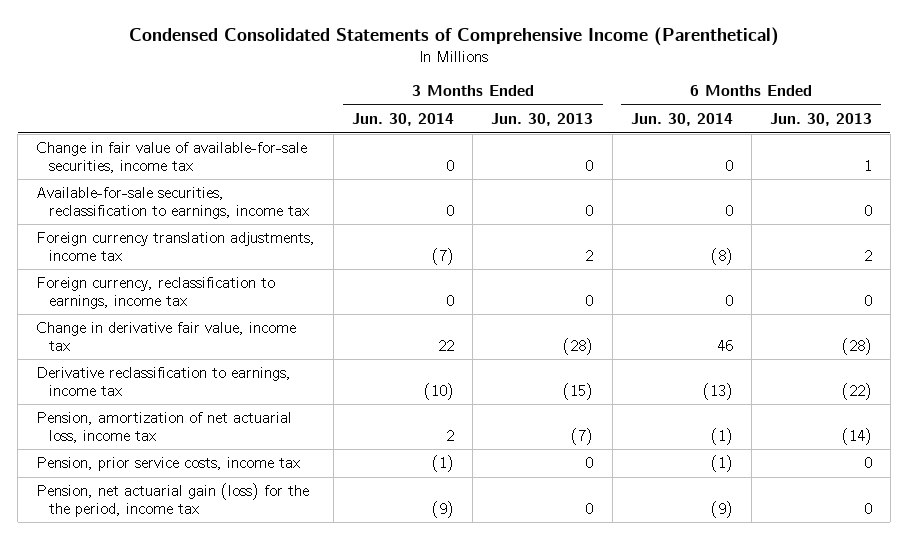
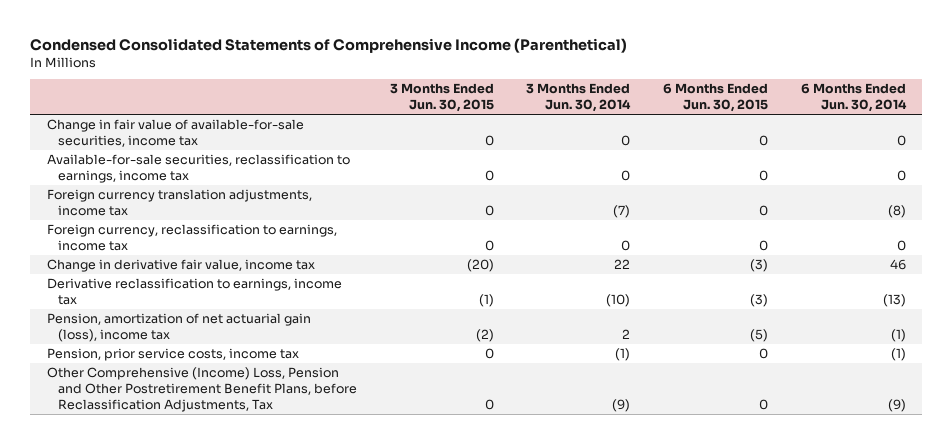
- | 3 Months Ended Jun. 30, 2014 | 3 Months Ended Jun. 30, 2013 | 6 Months Ended Jun. 30, 2014 | 6 Months Ended Jun. 30, 2013
+ | 3 Months Ended Jun. 30, 2015 | 3 Months Ended Jun. 30, 2014 | 6 Months Ended Jun. 30, 2015 | 6 Months Ended Jun. 30, 2014
- Pension, amortization of net actuarial loss, income tax | 2 | (7) | (1) | (14)
+ Pension, amortization of net actuarial gain (loss), income tax | (2) | 2 | (5) | (1)
- Pension, net actuarial gain (loss) for the the period, income tax | (9) | 0 | (9) | 0
+ Other Comprehensive (Income) Loss, Pension and Other Postretirement Benefit Plans, before Reclassification Adjustments, Tax | 0 | (9) | 0 | (9)

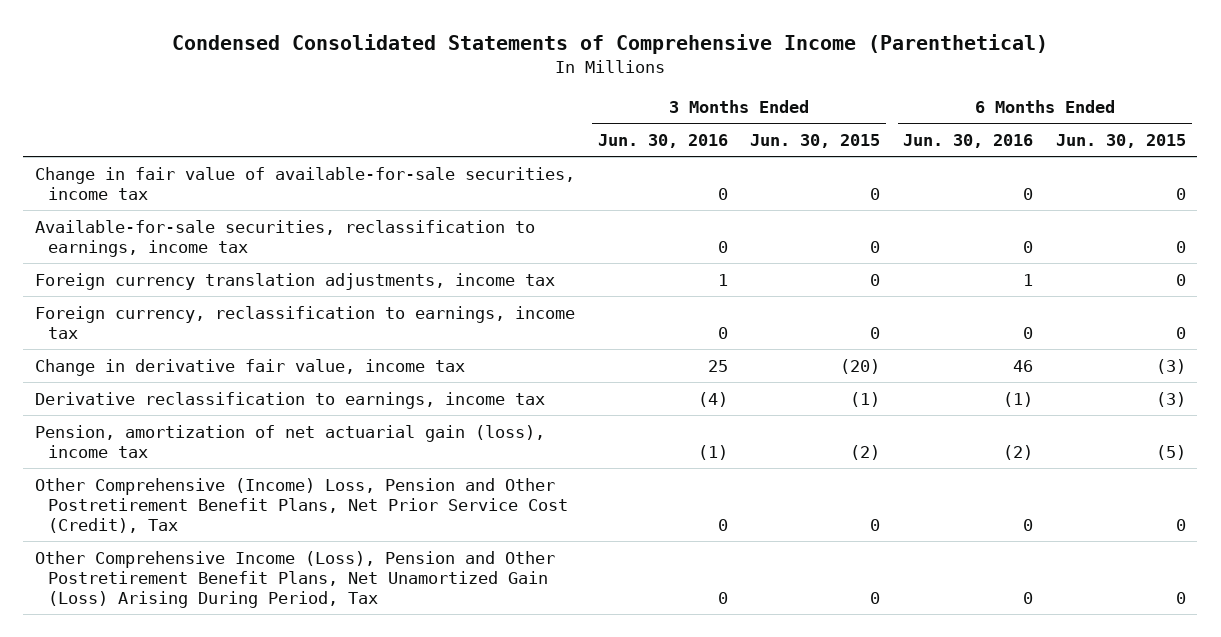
- | 3 Months Ended Jun. 30, 2015 | 3 Months Ended Jun. 30, 2014 | 6 Months Ended Jun. 30, 2015 | 6 Months Ended Jun. 30, 2014
+ | 3 Months Ended Jun. 30, 2016 | 3 Months Ended Jun. 30, 2015 | 6 Months Ended Jun. 30, 2016 | 6 Months Ended Jun. 30, 2015
- Pension, prior service costs, income tax | 0 | (1) | 0 | (1)
- Other Comprehensive (Income) Loss, Pension and Other Postretirement Benefit Plans, before Reclassification Adjustments, Tax | 0 | (9) | 0 | (9)
+ Other Comprehensive (Income) Loss, Pension and Other Postretirement Benefit Plans, Net Prior Service Cost (Credit), Tax | 0 | 0 | 0 | 0
+ Other Comprehensive Income (Loss), Pension and Other Postretirement Benefit Plans, Net Unamortized Gain (Loss) Arising During Period, Tax | 0 | 0 | 0 | 0

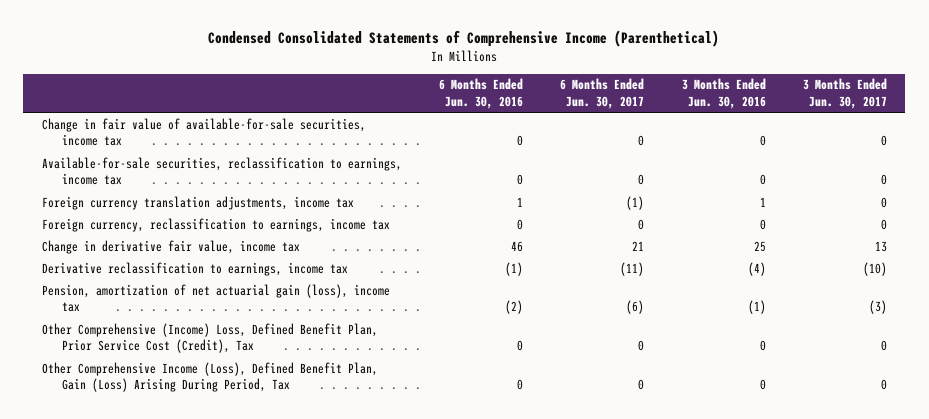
- | 3 Months Ended Jun. 30, 2016 | 3 Months Ended Jun. 30, 2015 | 6 Months Ended Jun. 30, 2016 | 6 Months Ended Jun. 30, 2015
+ | 6 Months Ended Jun. 30, 2016 | 6 Months Ended Jun. 30, 2017 | 3 Months Ended Jun. 30, 2016 | 3 Months Ended Jun. 30, 2017
- Other Comprehensive (Income) Loss, Pension and Other Postretirement Benefit Plans, Net Prior Service Cost (Credit), Tax | 0 | 0 | 0 | 0
- Other Comprehensive Income (Loss), Pension and Other Postretirement Benefit Plans, Net Unamortized Gain (Loss) Arising During Period, Tax | 0 | 0 | 0 | 0
+ Other Comprehensive (Income) Loss, Defined Benefit Plan, Prior Service Cost (Credit), Tax | 0 | 0 | 0 | 0
+ Other Comprehensive Income (Loss), Defined Benefit Plan, Gain (Loss) Arising During Period, Tax | 0 | 0 | 0 | 0

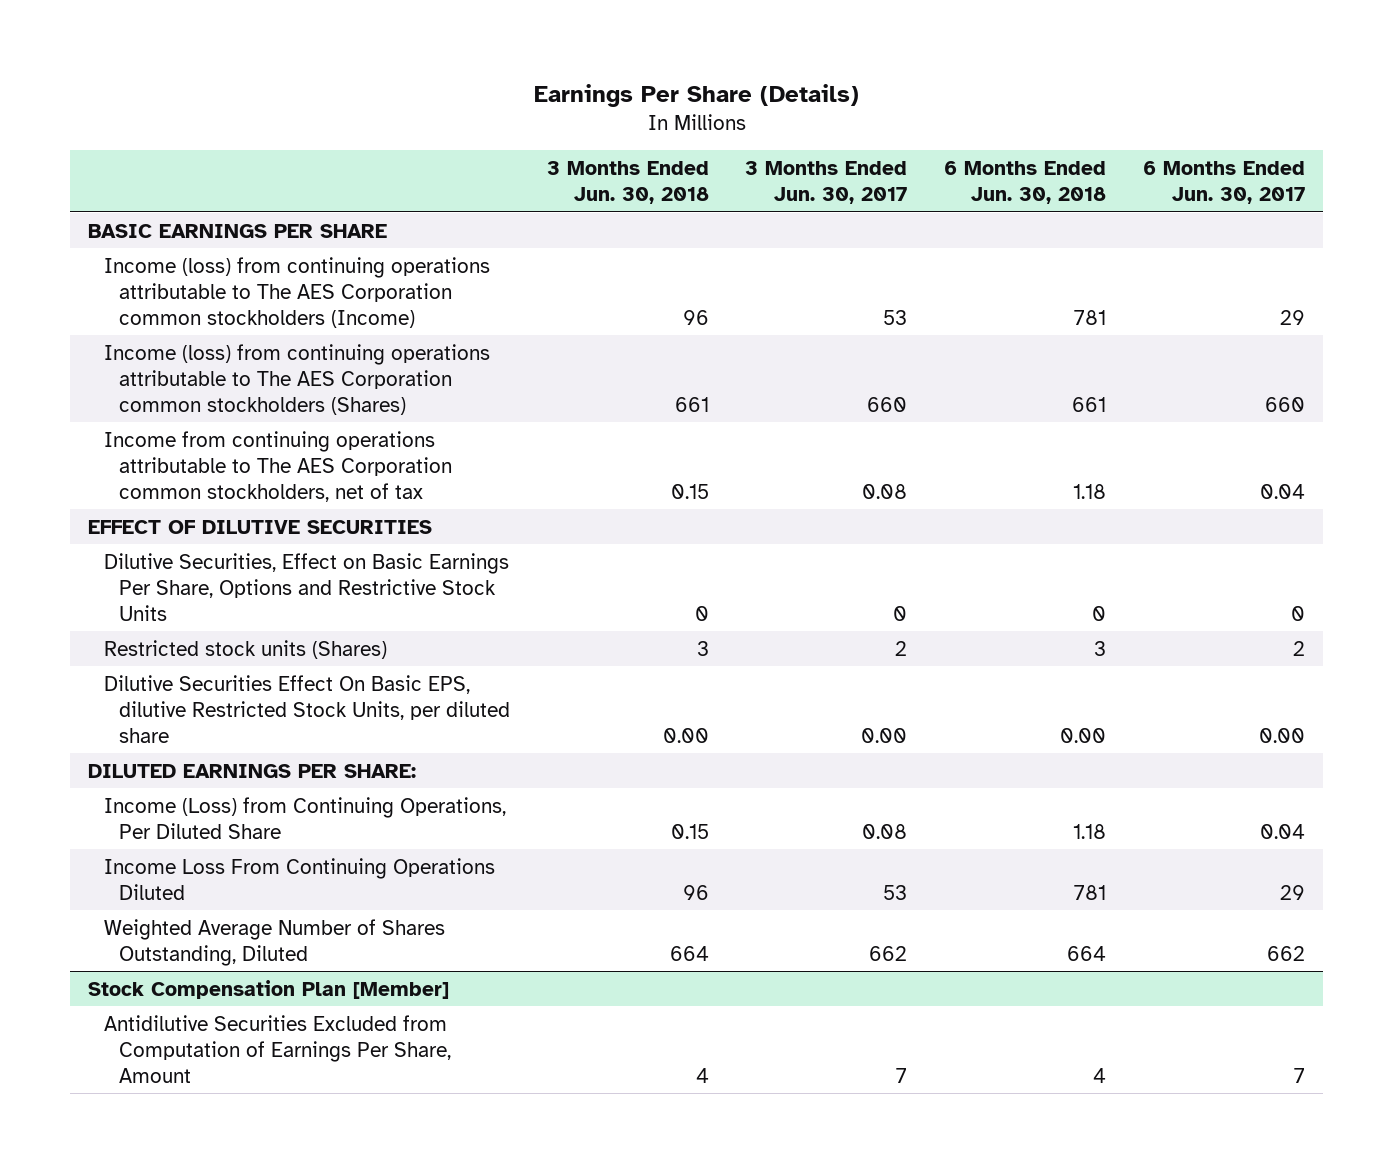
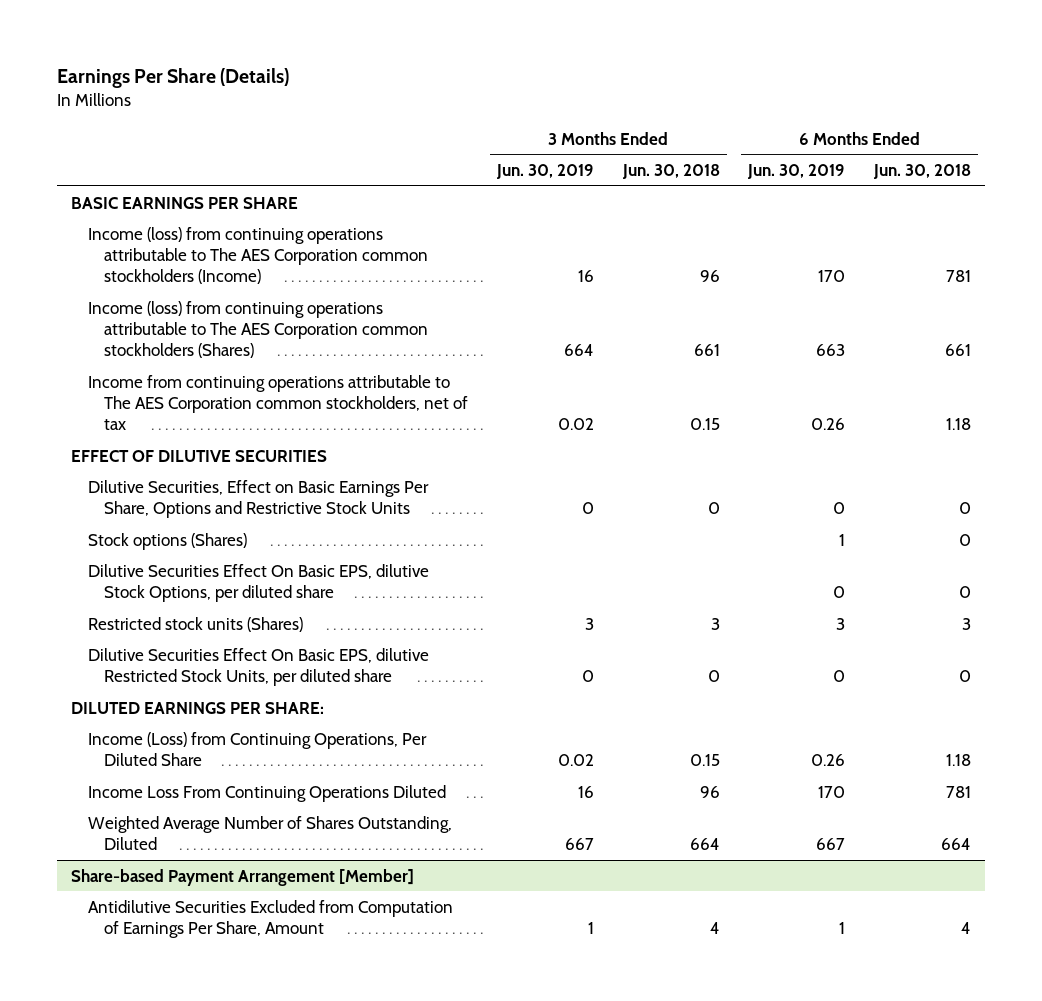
- | 3 Months Ended Jun. 30, 2018 | 3 Months Ended Jun. 30, 2017 | 6 Months Ended Jun. 30, 2018 | 6 Months Ended Jun. 30, 2017
+ | 3 Months Ended Jun. 30, 2019 | 3 Months Ended Jun. 30, 2018 | 6 Months Ended Jun. 30, 2019 | 6 Months Ended Jun. 30, 2018
+ Stock options (Shares) | | | 1 | 0
+ Dilutive Securities Effect On Basic EPS, dilutive Stock Options, per diluted share | | | 0 | 0
- Dilutive Securities Effect On Basic EPS, dilutive Restricted Stock Units, per diluted share | 0.00 | 0.00 | 0.00 | 0.00
+ Dilutive Securities Effect On Basic EPS, dilutive Restricted Stock Units, per diluted share | 0 | 0 | 0 | 0
- Stock Compensation Plan [Member]
+ Share-based Payment Arrangement [Member]

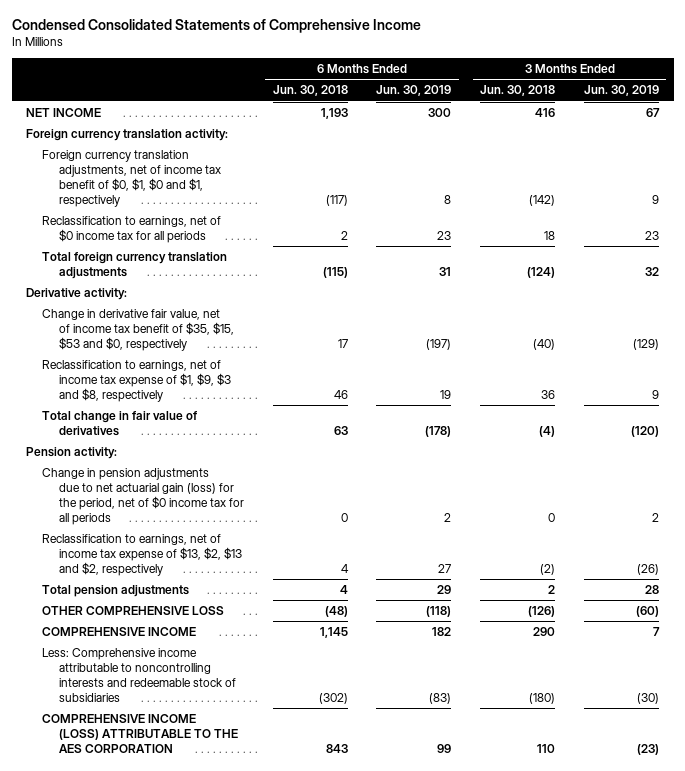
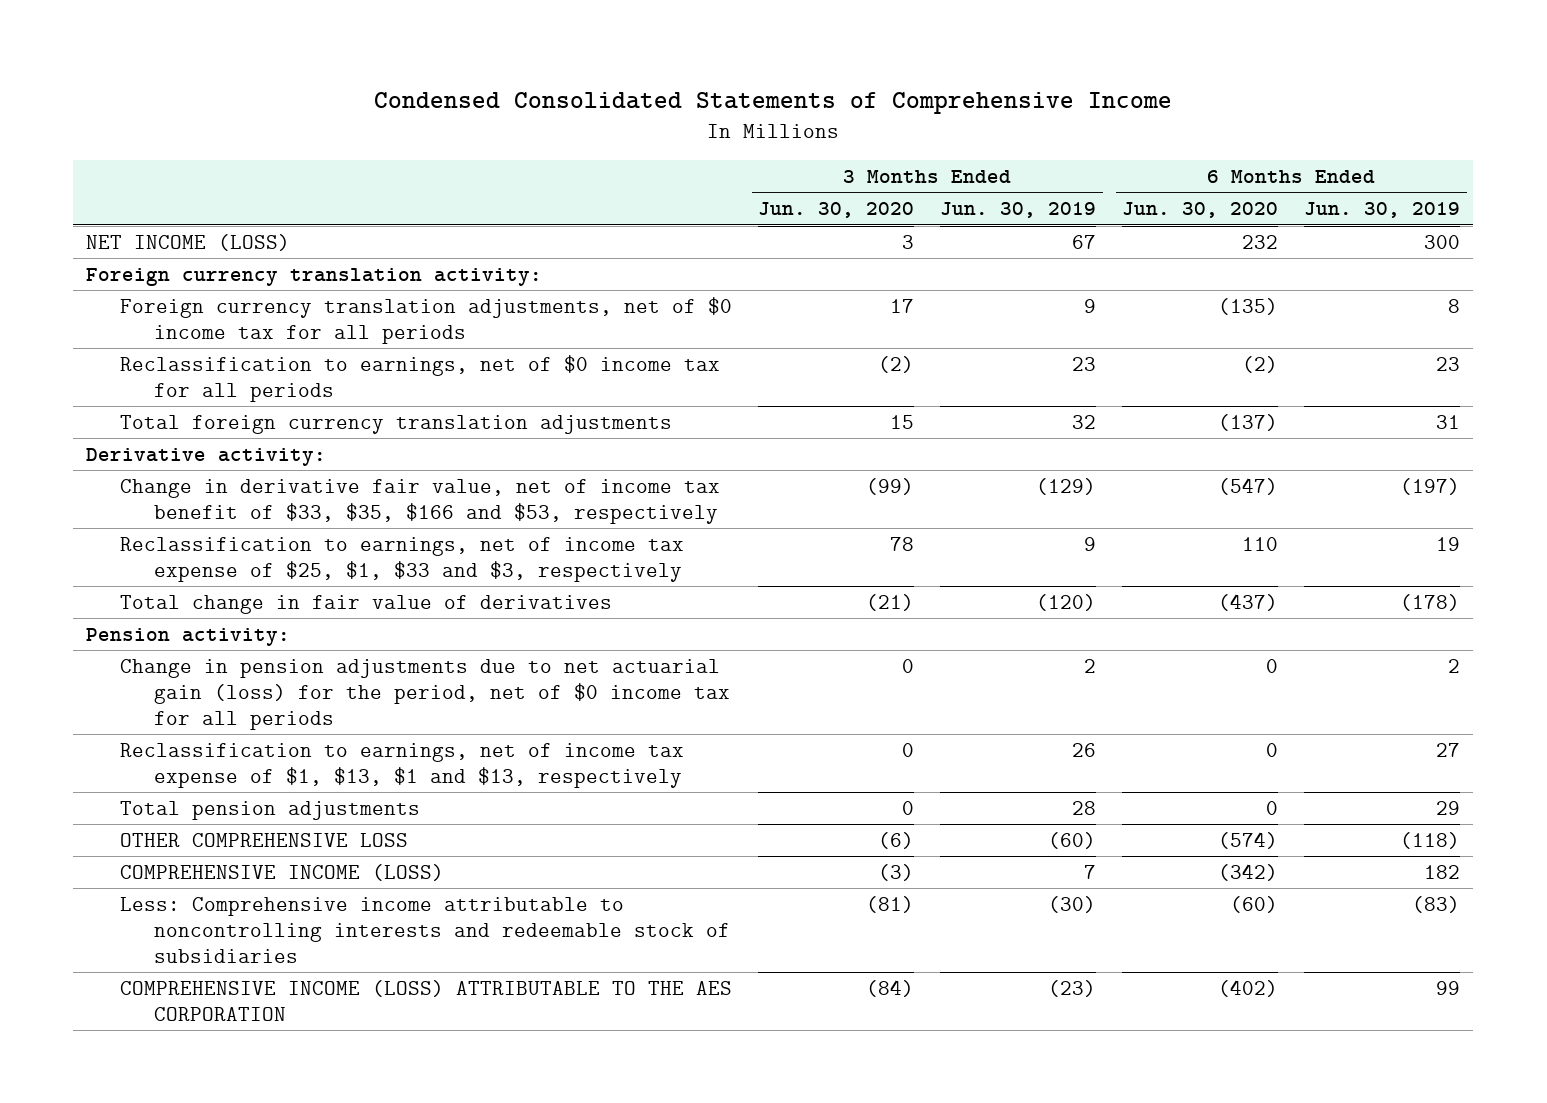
- | 6 Months Ended Jun. 30, 2018 | 6 Months Ended Jun. 30, 2019 | 3 Months Ended Jun. 30, 2018 | 3 Months Ended Jun. 30, 2019
+ | 3 Months Ended Jun. 30, 2020 | 3 Months Ended Jun. 30, 2019 | 6 Months Ended Jun. 30, 2020 | 6 Months Ended Jun. 30, 2019
- NET INCOME | 1,193 | 300 | 416 | 67
+ NET INCOME (LOSS) | 3 | 67 | 232 | 300
- Foreign currency translation adjustments, net of income tax benefit of $0, $1, $0 and $1, respectively | (117) | 8 | (142) | 9
+ Foreign currency translation adjustments, net of $0 income tax for all periods | 17 | 9 | (135) | 8
- Change in derivative fair value, net of income tax benefit of $35, $15, $53 and $0, respectively | 17 | (197) | (40) | (129)
- Reclassification to earnings, net of income tax expense of $1, $9, $3 and $8, respectively | 46 | 19 | 36 | 9
+ Change in derivative fair value, net of income tax benefit of $33, $35, $166 and $53, respectively | (99) | (129) | (547) | (197)
+ Reclassification to earnings, net of income tax expense of $25, $1, $33 and $3, respectively | 78 | 9 | 110 | 19
- Reclassification to earnings, net of income tax expense of $13, $2, $13 and $2, respectively | 4 | 27 | (2) | (26)
+ Reclassification to earnings, net of income tax expense of $1, $13, $1 and $13, respectively | 0 | 26 | 0 | 27
- COMPREHENSIVE INCOME | 1,145 | 182 | 290 | 7
+ COMPREHENSIVE INCOME (LOSS) | (3) | 7 | (342) | 182

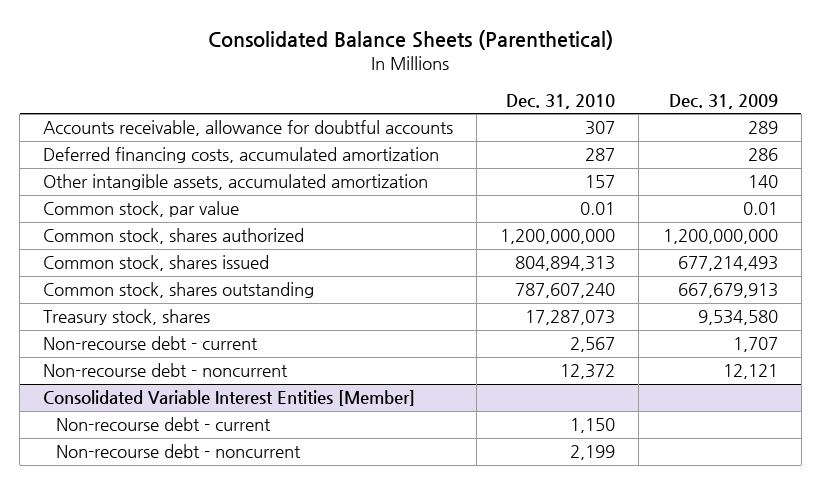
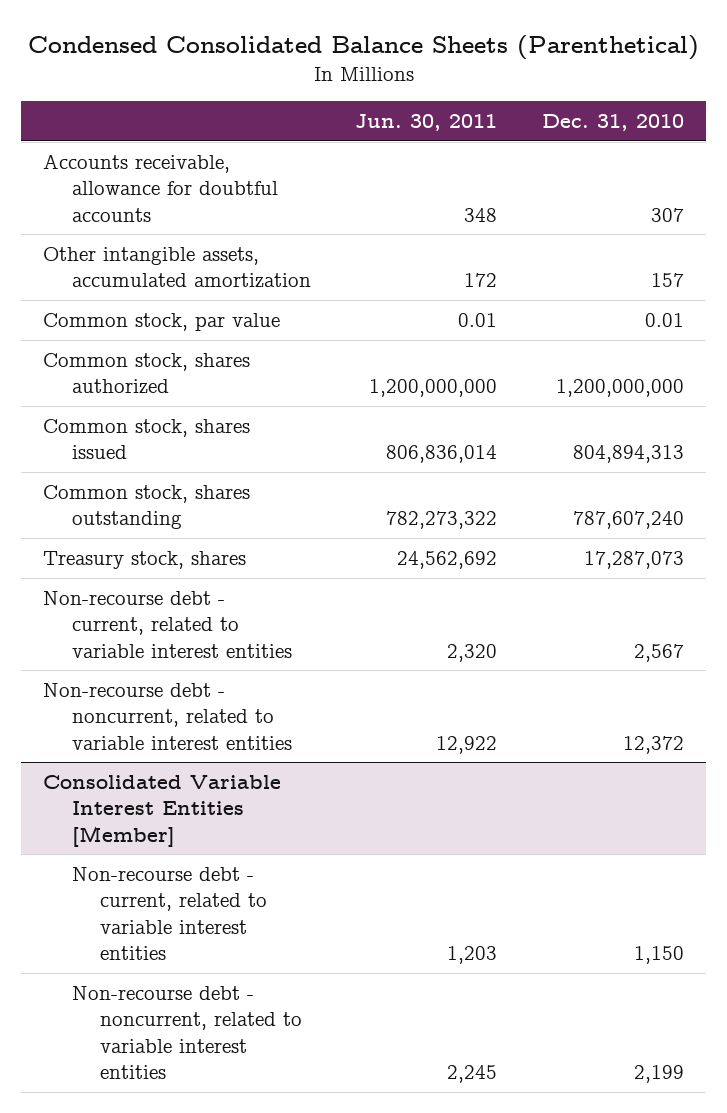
- Consolidated Balance Sheets (Parenthetical)
+ Condensed Consolidated Balance Sheets (Parenthetical)
- | Dec. 31, 2010 | Dec. 31, 2009
+ | Jun. 30, 2011 | Dec. 31, 2010
- Deferred financing costs, accumulated amortization | 287 | 286
- Non-recourse debt - current | 2,567 | 1,707
- Non-recourse debt - noncurrent | 12,372 | 12,121
+ Non-recourse debt - current, related to variable interest entities | 2,320 | 2,567
+ Non-recourse debt - noncurrent, related to variable interest entities | 12,922 | 12,372
@ Consolidated Variable Interest Entities [Member]
- Non-recourse debt - current | 1,150 |
- Non-recourse debt - noncurrent | 2,199 |
+ Non-recourse debt - current, related to variable interest entities | 1,203 | 1,150
+ Non-recourse debt - noncurrent, related to variable interest entities | 2,245 | 2,199

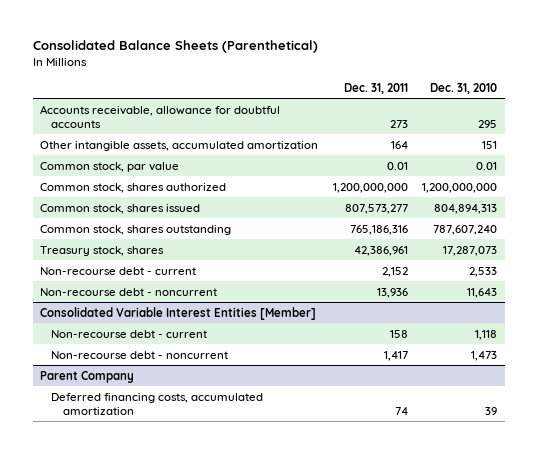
- Condensed Consolidated Balance Sheets (Parenthetical)
+ Consolidated Balance Sheets (Parenthetical)
- | Jun. 30, 2011 | Dec. 31, 2010
+ | Dec. 31, 2011 | Dec. 31, 2010
- Accounts receivable, allowance for doubtful accounts | 348 | 307
- Other intangible assets, accumulated amortization | 172 | 157
+ Accounts receivable, allowance for doubtful accounts | 273 | 295
+ Other intangible assets, accumulated amortization | 164 | 151
- Non-recourse debt - current, related to variable interest entities | 2,320 | 2,567
- Non-recourse debt - noncurrent, related to variable interest entities | 12,922 | 12,372
+ Non-recourse debt - current | 2,152 | 2,533
+ Non-recourse debt - noncurrent | 13,936 | 11,643
@ Consolidated Variable Interest Entities [Member]
- Non-recourse debt - current, related to variable interest entities | 1,203 | 1,150
- Non-recourse debt - noncurrent, related to variable interest entities | 2,245 | 2,199
+ Non-recourse debt - current | 158 | 1,118
+ Non-recourse debt - noncurrent | 1,417 | 1,473
+ Parent Company
+ Deferred financing costs, accumulated amortization | 74 | 39

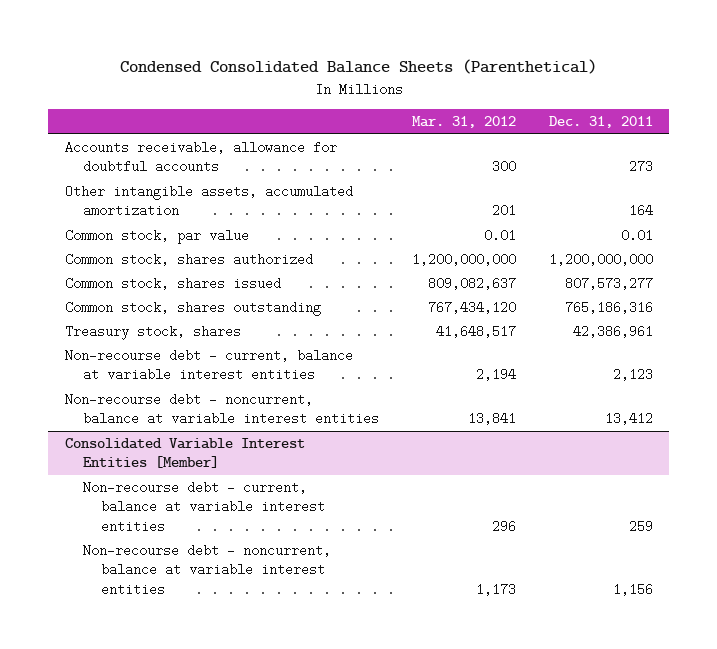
- Consolidated Balance Sheets (Parenthetical)
+ Condensed Consolidated Balance Sheets (Parenthetical)
- | Dec. 31, 2011 | Dec. 31, 2010
+ | Mar. 31, 2012 | Dec. 31, 2011
- Non-recourse debt - current | 2,152 | 2,533
- Non-recourse debt - noncurrent | 13,936 | 11,643
+ Non-recourse debt - current, balance at variable interest entities | 2,194 | 2,123
+ Non-recourse debt - noncurrent, balance at variable interest entities | 13,841 | 13,412
@ Consolidated Variable Interest Entities [Member]
- Non-recourse debt - current | 158 | 1,118
- Non-recourse debt - noncurrent | 1,417 | 1,473
- Parent Company
- Deferred financing costs, accumulated amortization | 74 | 39
@ Consolidated Variable Interest Entities [Member]
+ Non-recourse debt - current, balance at variable interest entities | 296 | 259
+ Non-recourse debt - noncurrent, balance at variable interest entities | 1,173 | 1,156

